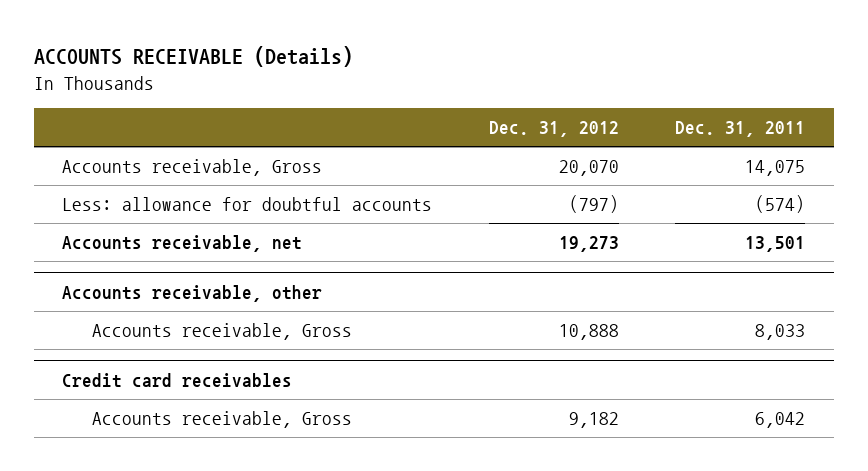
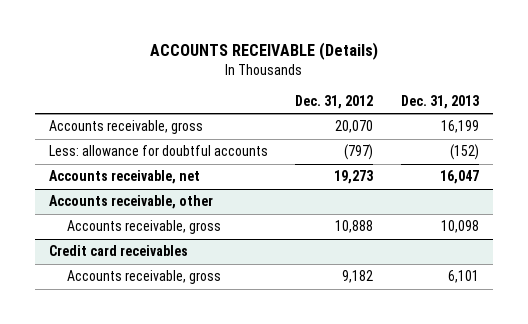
- | Dec. 31, 2012 | Dec. 31, 2011
+ | Dec. 31, 2012 | Dec. 31, 2013
- Accounts receivable, Gross | 20,070 | 14,075
+ Accounts receivable, gross | 20,070 | 16,199
@ Accounts receivable, other
- Accounts receivable, Gross | 10,888 | 8,033
+ Accounts receivable, gross | 10,888 | 10,098
@ Credit card receivables
- Accounts receivable, Gross | 9,182 | 6,042
+ Accounts receivable, gross | 9,182 | 6,101

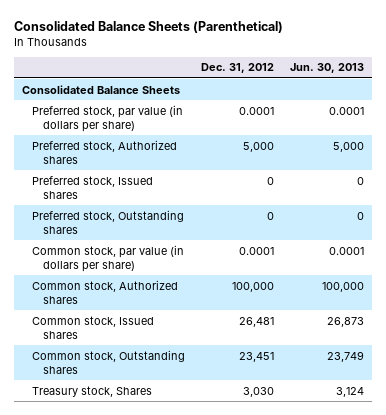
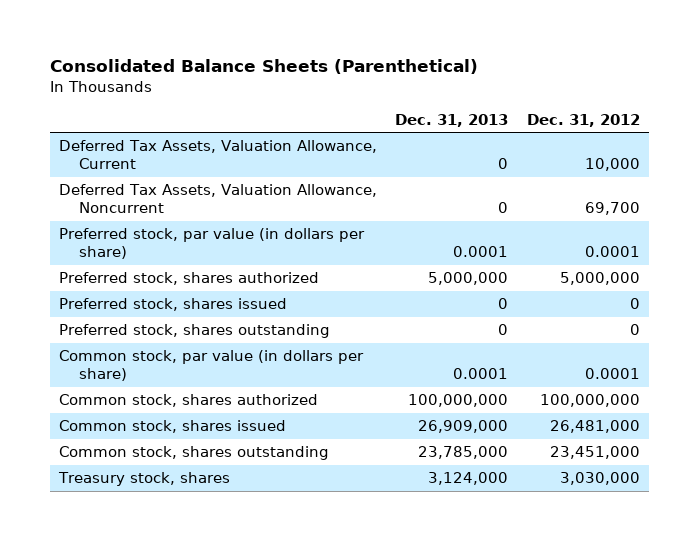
- | Dec. 31, 2012 | Jun. 30, 2013
+ | Dec. 31, 2013 | Dec. 31, 2012
- Consolidated Balance Sheets
+ Deferred Tax Assets, Valuation Allowance, Current | 0 | 10,000
+ Deferred Tax Assets, Valuation Allowance, Noncurrent | 0 | 69,700
- Preferred stock, Authorized shares | 5,000 | 5,000
- Preferred stock, Issued shares | 0 | 0
- Preferred stock, Outstanding shares | 0 | 0
+ Preferred stock, shares authorized | 5,000,000 | 5,000,000
+ Preferred stock, shares issued | 0 | 0
+ Preferred stock, shares outstanding | 0 | 0
- Common stock, Authorized shares | 100,000 | 100,000
- Common stock, Issued shares | 26,481 | 26,873
- Common stock, Outstanding shares | 23,451 | 23,749
- Treasury stock, Shares | 3,030 | 3,124
+ Common stock, shares authorized | 100,000,000 | 100,000,000
+ Common stock, shares issued | 26,909,000 | 26,481,000
+ Common stock, shares outstanding | 23,785,000 | 23,451,000
+ Treasury stock, shares | 3,124,000 | 3,030,000

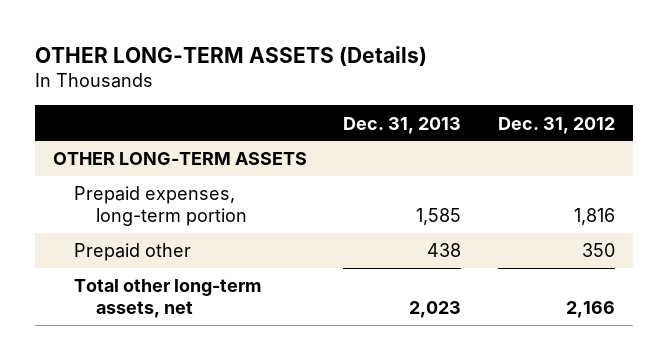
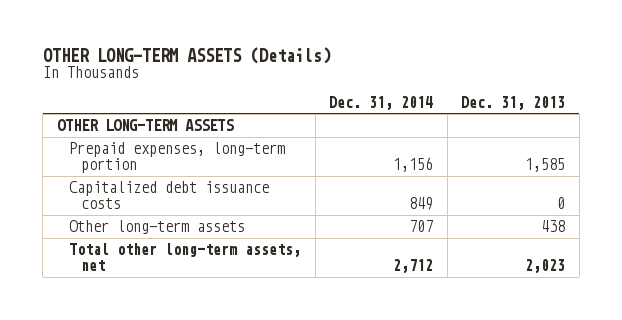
- | Dec. 31, 2013 | Dec. 31, 2012
+ | Dec. 31, 2014 | Dec. 31, 2013
- Prepaid other | 438 | 350
+ Capitalized debt issuance costs | 849 | 0
+ Other long-term assets | 707 | 438

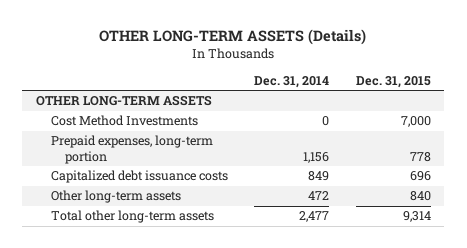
- | Dec. 31, 2014 | Dec. 31, 2013
+ | Dec. 31, 2014 | Dec. 31, 2015
+ Cost Method Investments | 0 | 7,000
- Other long-term assets | 707 | 438
- Total other long-term assets, net | 2,712 | 2,023
+ Other long-term assets | 472 | 840
+ Total other long-term assets | 2,477 | 9,314

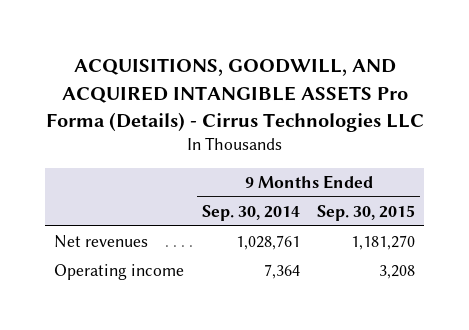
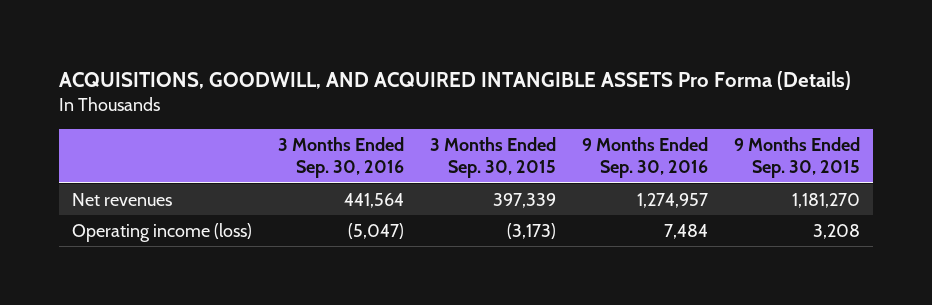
- ACQUISITIONS, GOODWILL, AND ACQUIRED INTANGIBLE ASSETS Pro Forma (Details) - Cirrus Technologies LLC
+ ACQUISITIONS, GOODWILL, AND ACQUIRED INTANGIBLE ASSETS Pro Forma (Details)
- | 9 Months Ended Sep. 30, 2014 | 9 Months Ended Sep. 30, 2015
+ | 3 Months Ended Sep. 30, 2016 | 3 Months Ended Sep. 30, 2015 | 9 Months Ended Sep. 30, 2016 | 9 Months Ended Sep. 30, 2015
- Operating income | 7,364 | 3,208
+ Operating income (loss) | (5,047) | (3,173) | 7,484 | 3,208

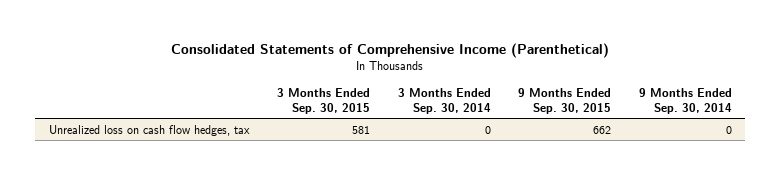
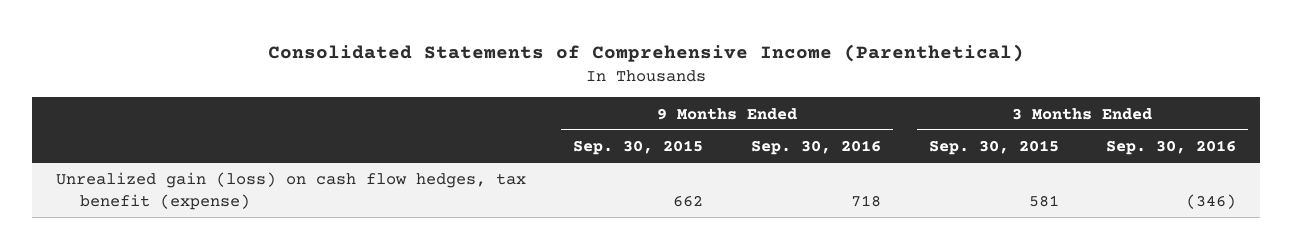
- | 3 Months Ended Sep. 30, 2015 | 3 Months Ended Sep. 30, 2014 | 9 Months Ended Sep. 30, 2015 | 9 Months Ended Sep. 30, 2014
+ | 9 Months Ended Sep. 30, 2015 | 9 Months Ended Sep. 30, 2016 | 3 Months Ended Sep. 30, 2015 | 3 Months Ended Sep. 30, 2016
- Unrealized loss on cash flow hedges, tax | 581 | 0 | 662 | 0
+ Unrealized gain (loss) on cash flow hedges, tax benefit (expense) | 662 | 718 | 581 | (346)

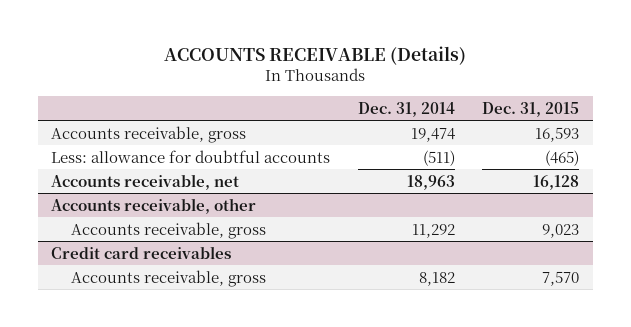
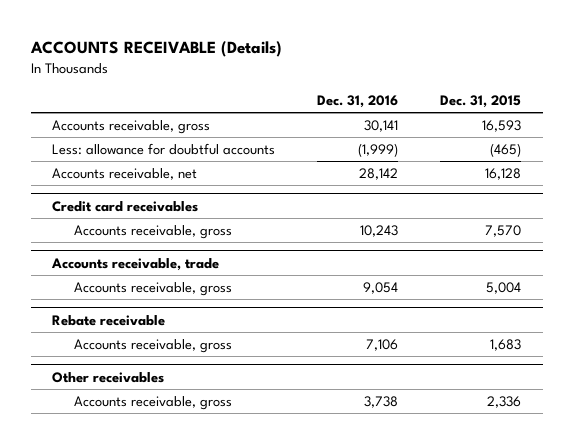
- | Dec. 31, 2014 | Dec. 31, 2015
+ | Dec. 31, 2016 | Dec. 31, 2015
- Accounts receivable, other
- Accounts receivable, gross | 11,292 | 9,023
+ Accounts receivable, trade
+ Accounts receivable, gross | 9,054 | 5,004
+ Rebate receivable
+ Accounts receivable, gross | 7,106 | 1,683
+ Other receivables
+ Accounts receivable, gross | 3,738 | 2,336

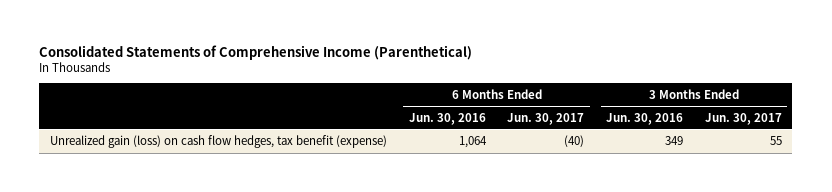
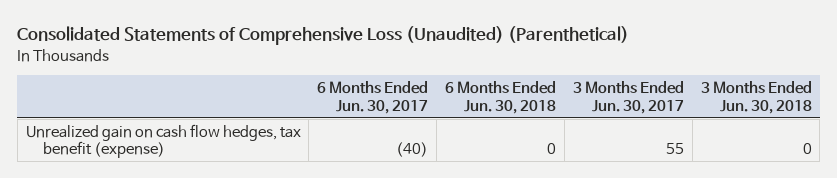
- Consolidated Statements of Comprehensive Income (Parenthetical)
+ Consolidated Statements of Comprehensive Loss (Unaudited) (Parenthetical)
- | 6 Months Ended Jun. 30, 2016 | 6 Months Ended Jun. 30, 2017 | 3 Months Ended Jun. 30, 2016 | 3 Months Ended Jun. 30, 2017
+ | 6 Months Ended Jun. 30, 2017 | 6 Months Ended Jun. 30, 2018 | 3 Months Ended Jun. 30, 2017 | 3 Months Ended Jun. 30, 2018
- Unrealized gain (loss) on cash flow hedges, tax benefit (expense) | 1,064 | (40) | 349 | 55
+ Unrealized gain on cash flow hedges, tax benefit (expense) | (40) | 0 | 55 | 0

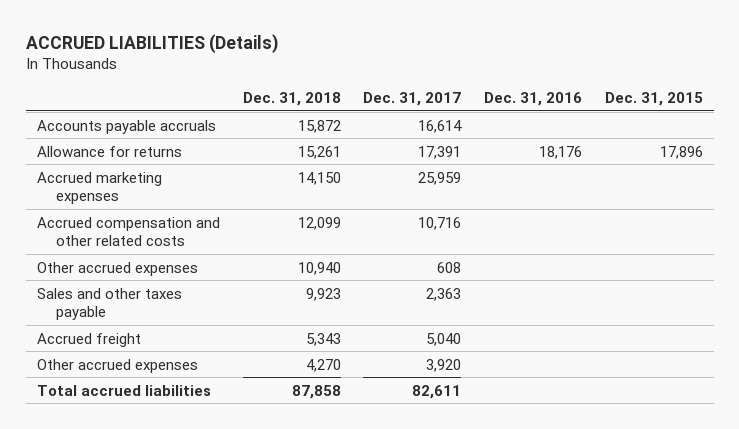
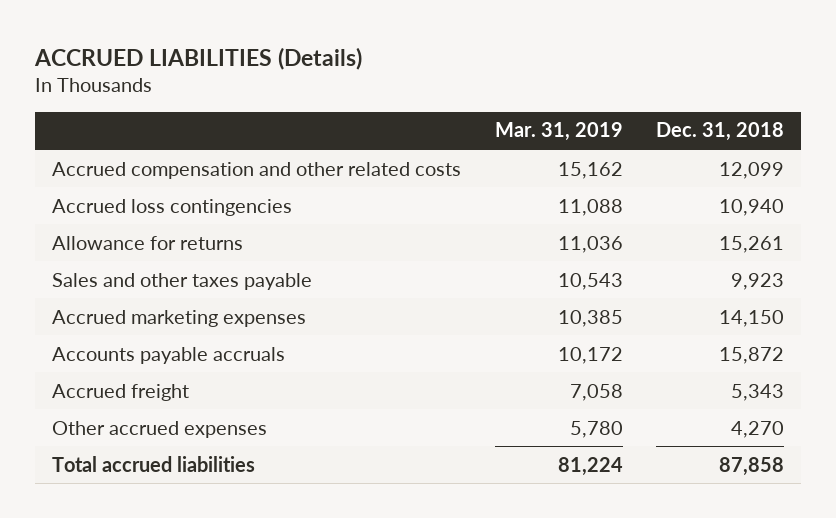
- | Dec. 31, 2018 | Dec. 31, 2017 | Dec. 31, 2016 | Dec. 31, 2015
+ | Mar. 31, 2019 | Dec. 31, 2018
- Other accrued expenses | 10,940 | 608 | |
+ Accrued loss contingencies | 11,088 | 10,940
moved down: Allowance for returns | 11,036 | 15,261
moved down: Accrued marketing expenses | 10,385 | 14,150
moved down: Accounts payable accruals | 10,172 | 15,872

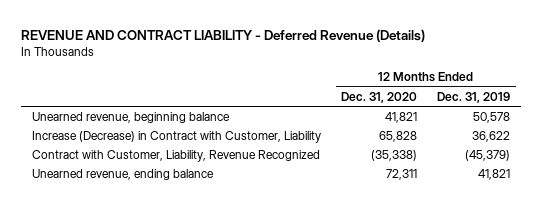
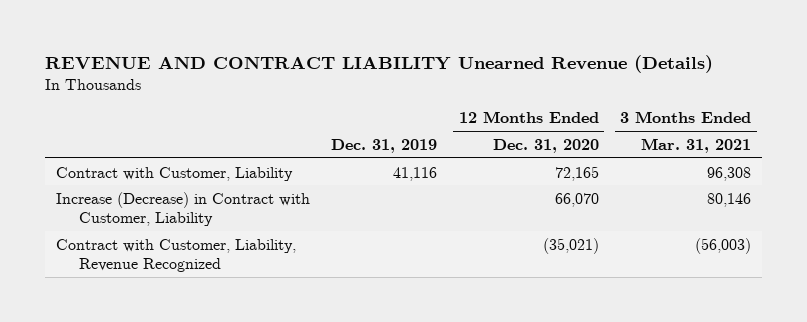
- REVENUE AND CONTRACT LIABILITY - Deferred Revenue (Details)
+ REVENUE AND CONTRACT LIABILITY Unearned Revenue (Details)
- | 12 Months Ended Dec. 31, 2020 | 12 Months Ended Dec. 31, 2019
+ | Dec. 31, 2019 | 12 Months Ended Dec. 31, 2020 | 3 Months Ended Mar. 31, 2021
- Unearned revenue, beginning balance | 41,821 | 50,578
- Increase (Decrease) in Contract with Customer, Liability | 65,828 | 36,622
- Contract with Customer, Liability, Revenue Recognized | (35,338) | (45,379)
- Unearned revenue, ending balance | 72,311 | 41,821
+ Contract with Customer, Liability | 41,116 | 72,165 | 96,308
+ Increase (Decrease) in Contract with Customer, Liability | | 66,070 | 80,146
+ Contract with Customer, Liability, Revenue Recognized | | (35,021) | (56,003)

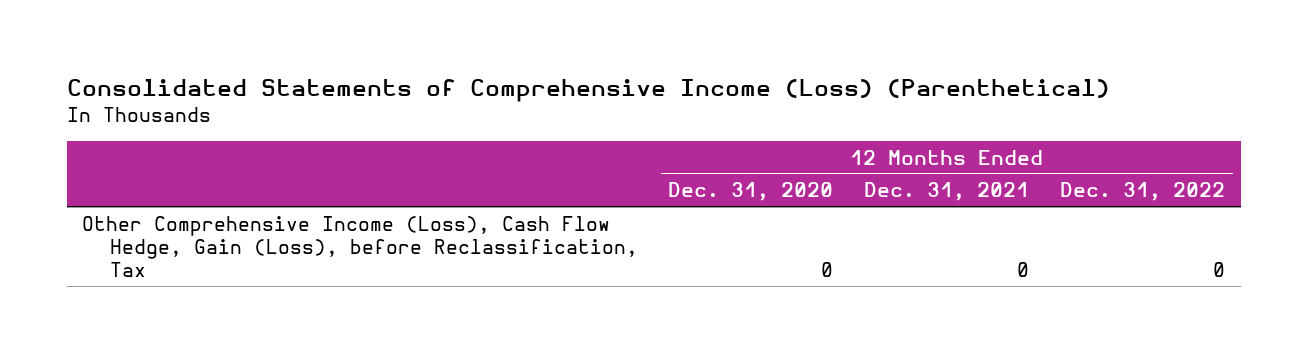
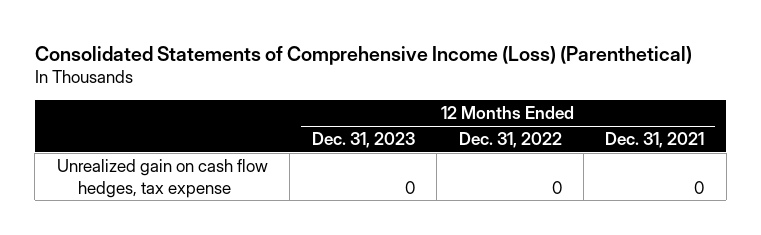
- | 12 Months Ended Dec. 31, 2020 | 12 Months Ended Dec. 31, 2021 | 12 Months Ended Dec. 31, 2022
+ | 12 Months Ended Dec. 31, 2023 | 12 Months Ended Dec. 31, 2022 | 12 Months Ended Dec. 31, 2021
- Other Comprehensive Income (Loss), Cash Flow Hedge, Gain (Loss), before Reclassification, Tax | 0 | 0 | 0
+ Unrealized gain on cash flow hedges, tax expense | 0 | 0 | 0

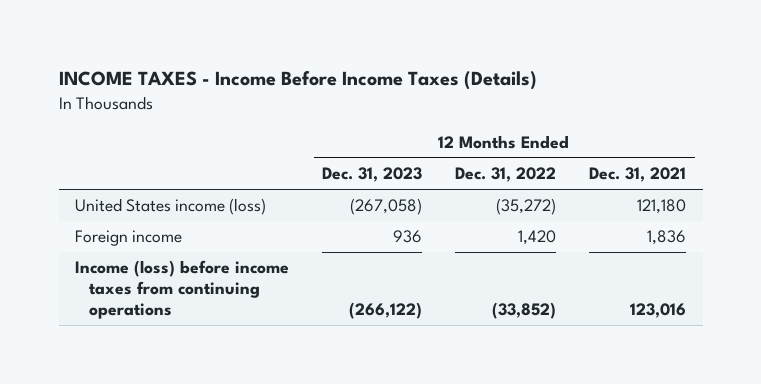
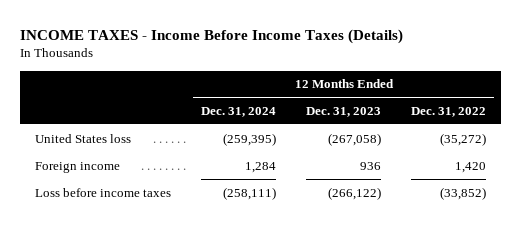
- | 12 Months Ended Dec. 31, 2023 | 12 Months Ended Dec. 31, 2022 | 12 Months Ended Dec. 31, 2021
+ | 12 Months Ended Dec. 31, 2024 | 12 Months Ended Dec. 31, 2023 | 12 Months Ended Dec. 31, 2022
- United States income (loss) | (267,058) | (35,272) | 121,180
+ United States loss | (259,395) | (267,058) | (35,272)
- Income (loss) before income taxes from continuing operations | (266,122) | (33,852) | 123,016
+ Loss before income taxes | (258,111) | (266,122) | (33,852)

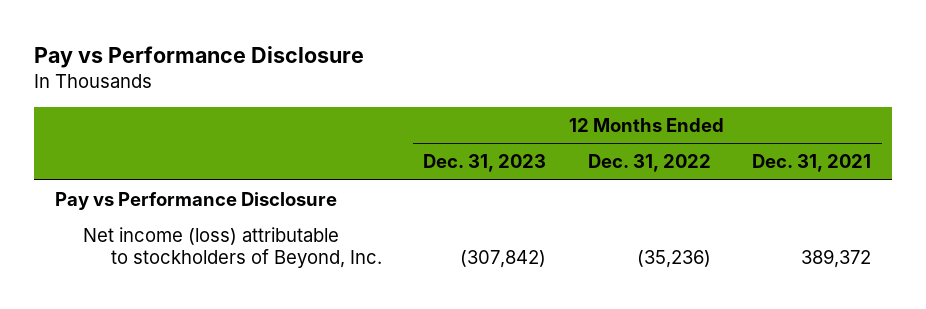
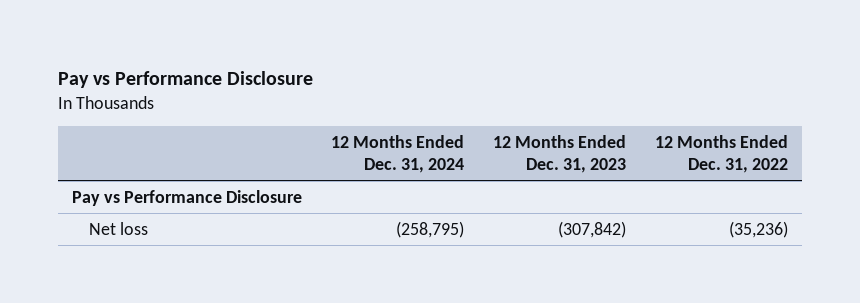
- | 12 Months Ended Dec. 31, 2023 | 12 Months Ended Dec. 31, 2022 | 12 Months Ended Dec. 31, 2021
+ | 12 Months Ended Dec. 31, 2024 | 12 Months Ended Dec. 31, 2023 | 12 Months Ended Dec. 31, 2022
- Net income (loss) attributable to stockholders of Beyond, Inc. | (307,842) | (35,236) | 389,372
+ Net loss | (258,795) | (307,842) | (35,236)

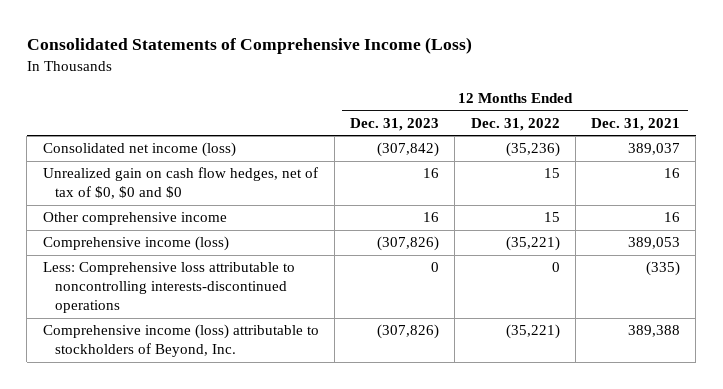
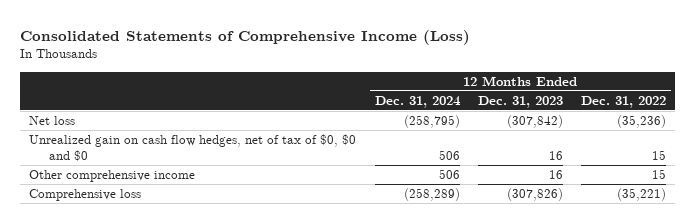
- | 12 Months Ended Dec. 31, 2023 | 12 Months Ended Dec. 31, 2022 | 12 Months Ended Dec. 31, 2021
+ | 12 Months Ended Dec. 31, 2024 | 12 Months Ended Dec. 31, 2023 | 12 Months Ended Dec. 31, 2022
- Consolidated net income (loss) | (307,842) | (35,236) | 389,037
+ Net loss | (258,795) | (307,842) | (35,236)
- Comprehensive income (loss) | (307,826) | (35,221) | 389,053
- Less: Comprehensive loss attributable to noncontrolling interests-discontinued operations | 0 | 0 | (335)
- Comprehensive income (loss) attributable to stockholders of Beyond, Inc. | (307,826) | (35,221) | 389,388
+ Comprehensive loss | (258,289) | (307,826) | (35,221)

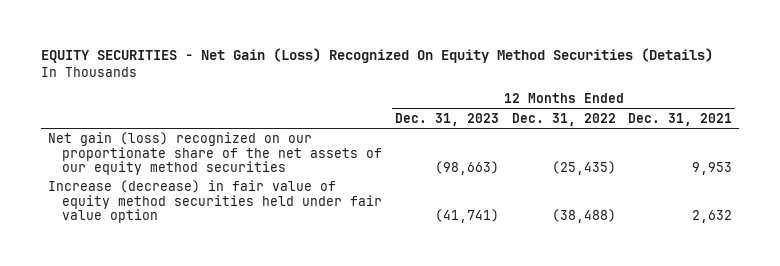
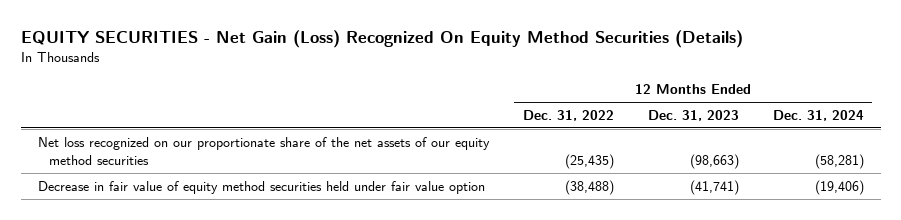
- | 12 Months Ended Dec. 31, 2023 | 12 Months Ended Dec. 31, 2022 | 12 Months Ended Dec. 31, 2021
+ | 12 Months Ended Dec. 31, 2022 | 12 Months Ended Dec. 31, 2023 | 12 Months Ended Dec. 31, 2024
- Net gain (loss) recognized on our proportionate share of the net assets of our equity method securities | (98,663) | (25,435) | 9,953
- Increase (decrease) in fair value of equity method securities held under fair value option | (41,741) | (38,488) | 2,632
+ Net loss recognized on our proportionate share of the net assets of our equity method securities | (25,435) | (98,663) | (58,281)
+ Decrease in fair value of equity method securities held under fair value option | (38,488) | (41,741) | (19,406)

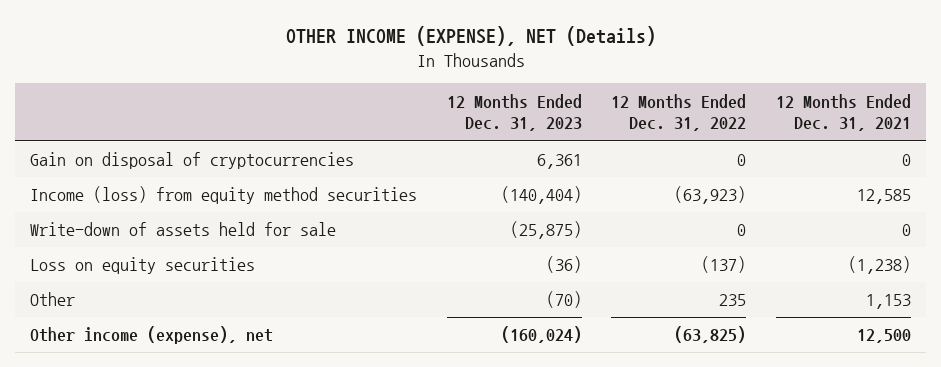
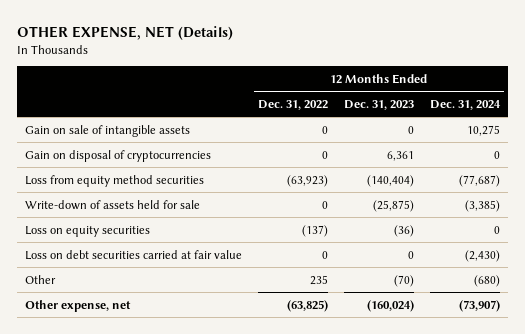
- OTHER INCOME (EXPENSE), NET (Details)
+ OTHER EXPENSE, NET (Details)
- | 12 Months Ended Dec. 31, 2023 | 12 Months Ended Dec. 31, 2022 | 12 Months Ended Dec. 31, 2021
+ | 12 Months Ended Dec. 31, 2022 | 12 Months Ended Dec. 31, 2023 | 12 Months Ended Dec. 31, 2024
+ Gain on sale of intangible assets | 0 | 0 | 10,275
- Income (loss) from equity method securities | (140,404) | (63,923) | 12,585
+ Loss from equity method securities | (63,923) | (140,404) | (77,687)
+ Loss on debt securities carried at fair value | 0 | 0 | (2,430)
- Other income (expense), net | (160,024) | (63,825) | 12,500
+ Other expense, net | (63,825) | (160,024) | (73,907)

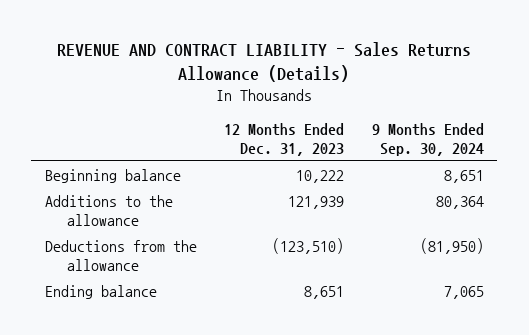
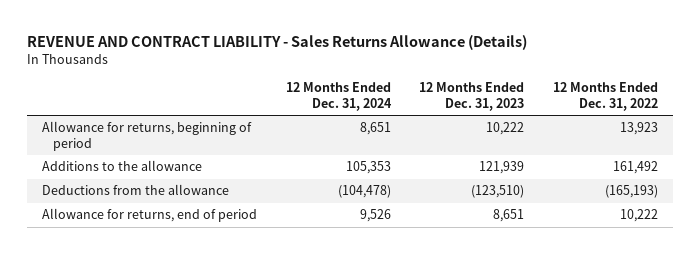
- | 12 Months Ended Dec. 31, 2023 | 9 Months Ended Sep. 30, 2024
+ | 12 Months Ended Dec. 31, 2024 | 12 Months Ended Dec. 31, 2023 | 12 Months Ended Dec. 31, 2022
- Beginning balance | 10,222 | 8,651
+ Allowance for returns, beginning of period | 8,651 | 10,222 | 13,923
- Ending balance | 8,651 | 7,065
+ Allowance for returns, end of period | 9,526 | 8,651 | 10,222

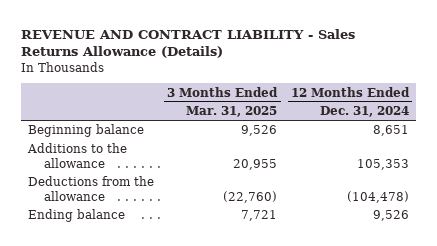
- | 12 Months Ended Dec. 31, 2024 | 12 Months Ended Dec. 31, 2023 | 12 Months Ended Dec. 31, 2022
+ | 3 Months Ended Mar. 31, 2025 | 12 Months Ended Dec. 31, 2024
- Allowance for returns, beginning of period | 8,651 | 10,222 | 13,923
+ Beginning balance | 9,526 | 8,651
- Allowance for returns, end of period | 9,526 | 8,651 | 10,222
+ Ending balance | 7,721 | 9,526

